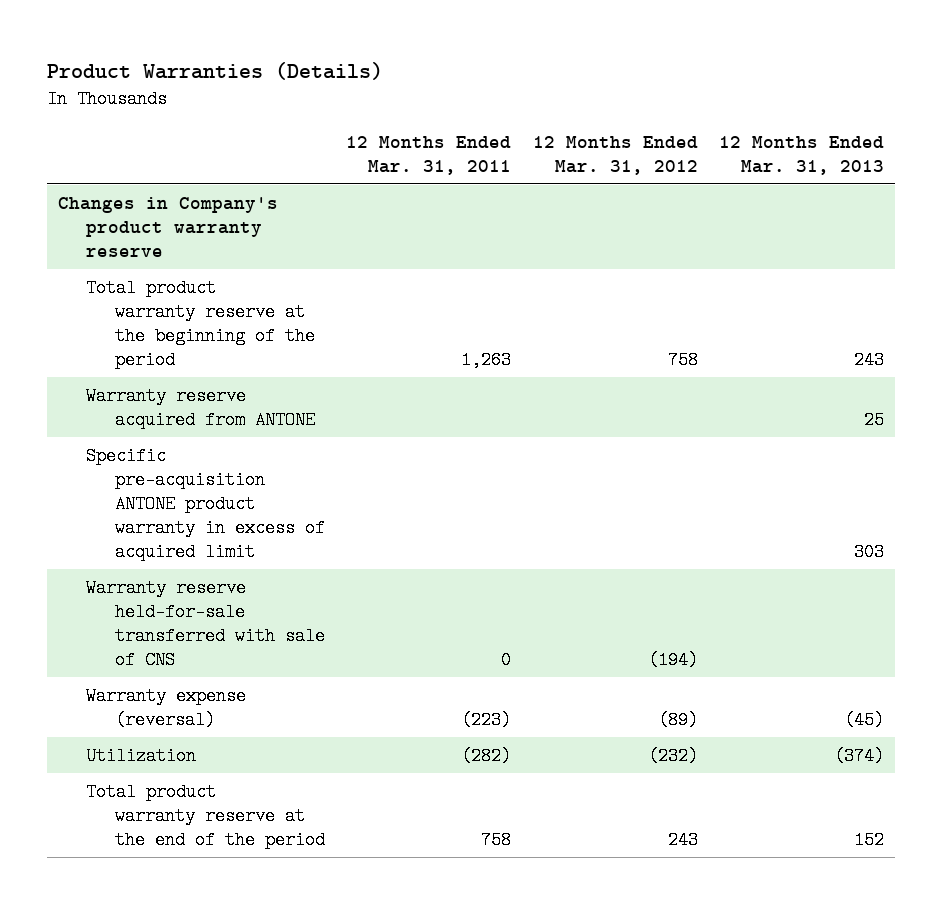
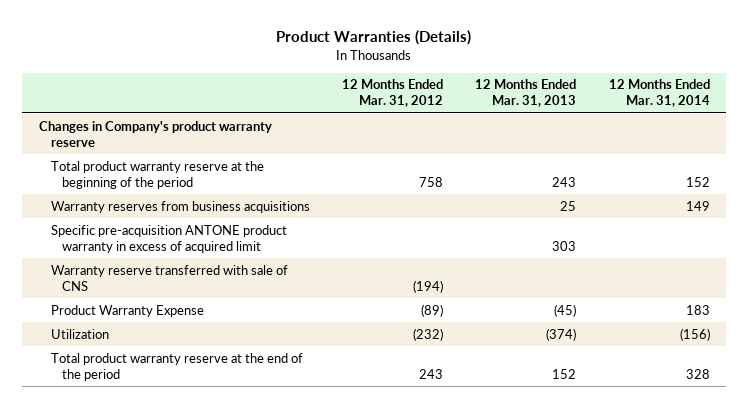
- | 12 Months Ended Mar. 31, 2011 | 12 Months Ended Mar. 31, 2012 | 12 Months Ended Mar. 31, 2013
+ | 12 Months Ended Mar. 31, 2012 | 12 Months Ended Mar. 31, 2013 | 12 Months Ended Mar. 31, 2014
- Warranty reserve acquired from ANTONE | | | 25
+ Warranty reserves from business acquisitions | | 25 | 149
- Warranty reserve held-for-sale transferred with sale of CNS | 0 | (194) |
- Warranty expense (reversal) | (223) | (89) | (45)
+ Warranty reserve transferred with sale of CNS | (194) | |
+ Product Warranty Expense | (89) | (45) | 183

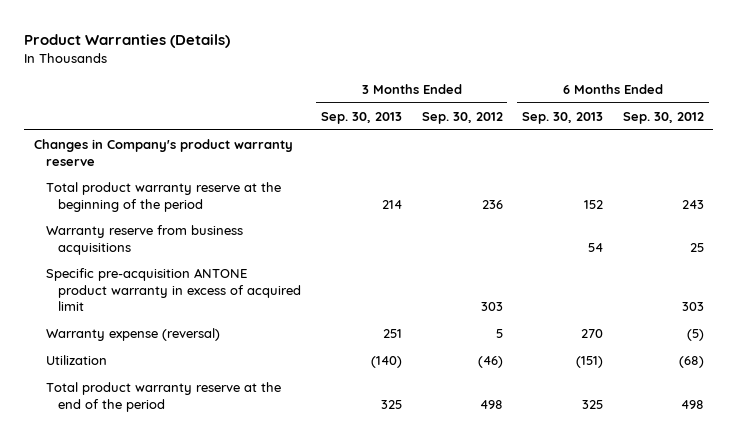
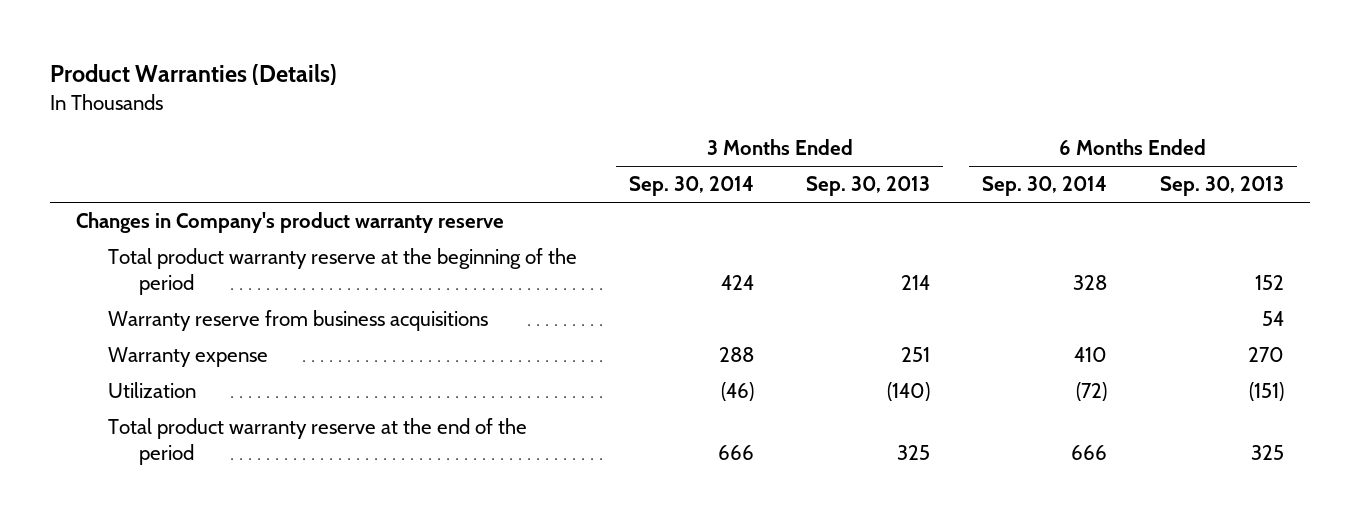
- | 3 Months Ended Sep. 30, 2013 | 3 Months Ended Sep. 30, 2012 | 6 Months Ended Sep. 30, 2013 | 6 Months Ended Sep. 30, 2012
+ | 3 Months Ended Sep. 30, 2014 | 3 Months Ended Sep. 30, 2013 | 6 Months Ended Sep. 30, 2014 | 6 Months Ended Sep. 30, 2013
- Specific pre-acquisition ANTONE product warranty in excess of acquired limit | | 303 | | 303
- Warranty expense (reversal) | 251 | 5 | 270 | (5)
+ Warranty expense | 288 | 251 | 410 | 270

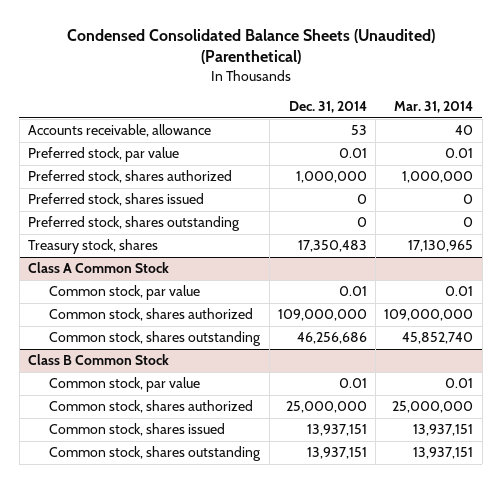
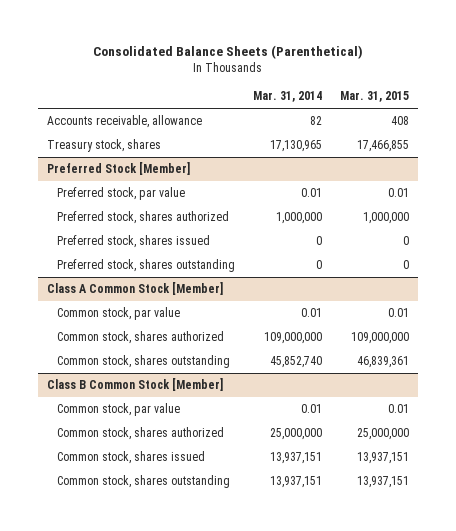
- Condensed Consolidated Balance Sheets (Unaudited) (Parenthetical)
+ Consolidated Balance Sheets (Parenthetical)
- | Dec. 31, 2014 | Mar. 31, 2014
+ | Mar. 31, 2014 | Mar. 31, 2015
- Accounts receivable, allowance | 53 | 40
+ Accounts receivable, allowance | 82 | 408
moved up: Treasury stock, shares | 17,130,965 | 17,466,855
+ Preferred Stock [Member]
- Class A Common Stock
+ Class A Common Stock [Member]
- Class B Common Stock
+ Class B Common Stock [Member]

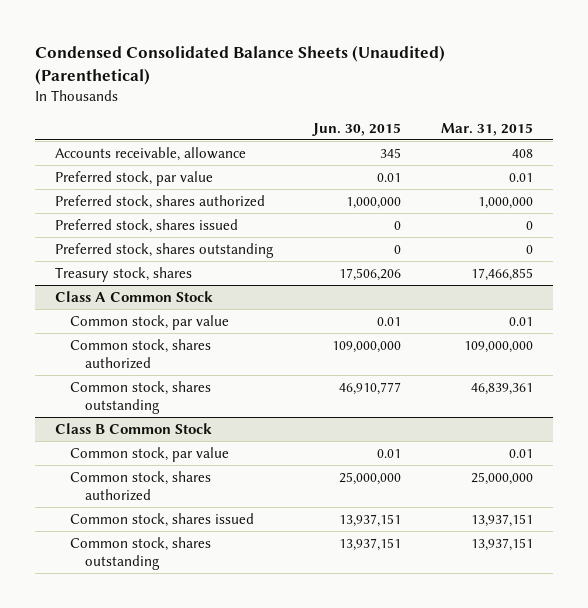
- Consolidated Balance Sheets (Parenthetical)
+ Condensed Consolidated Balance Sheets (Unaudited) (Parenthetical)
- | Mar. 31, 2014 | Mar. 31, 2015
+ | Jun. 30, 2015 | Mar. 31, 2015
- Preferred Stock [Member]
- Class A Common Stock [Member]
moved down: Treasury stock, shares | 17,506,206 | 17,466,855
+ Class A Common Stock
- Class B Common Stock [Member]
+ Class B Common Stock

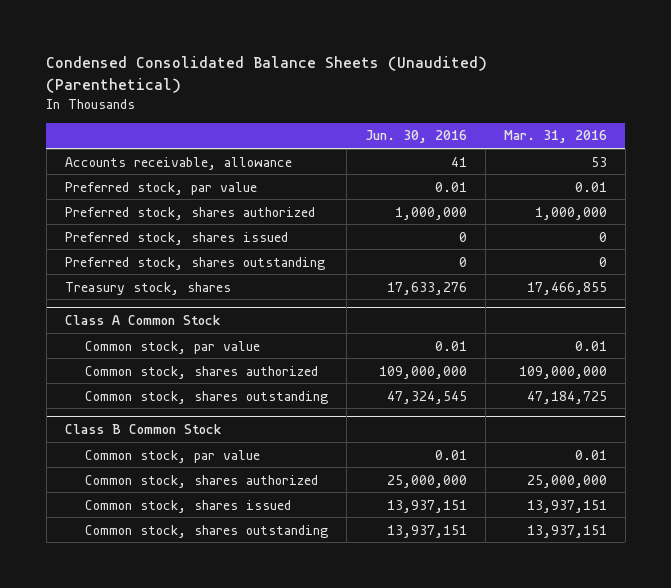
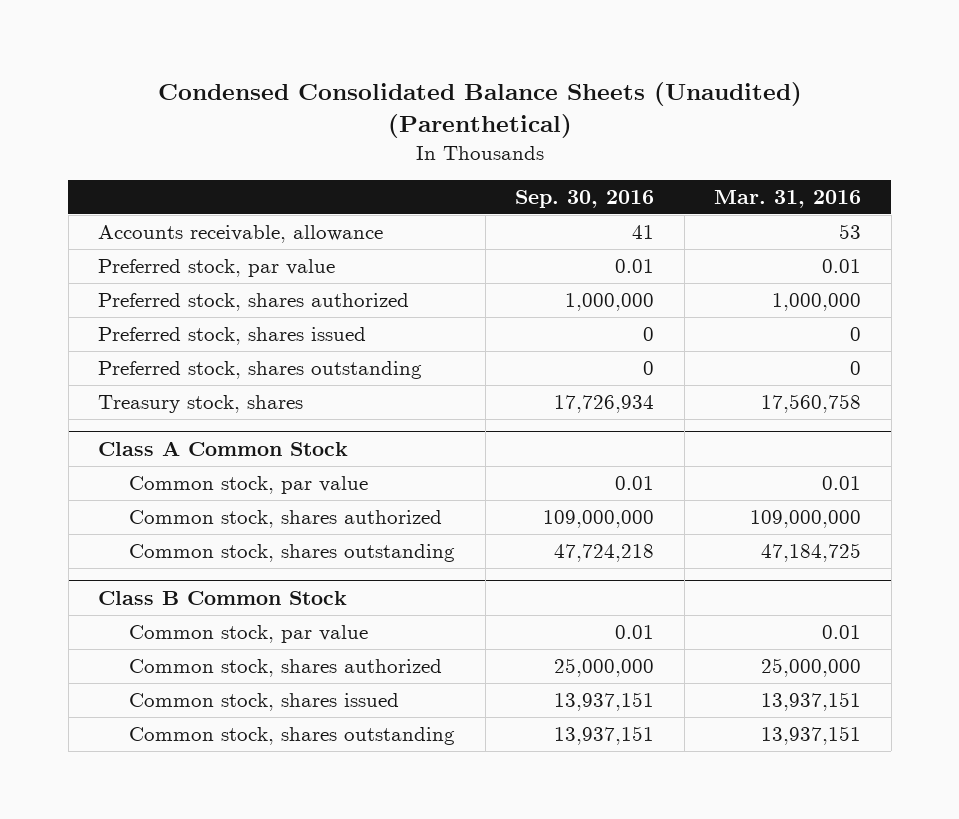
- | Jun. 30, 2016 | Mar. 31, 2016
+ | Sep. 30, 2016 | Mar. 31, 2016
- Treasury stock, shares | 17,633,276 | 17,466,855
+ Treasury stock, shares | 17,726,934 | 17,560,758

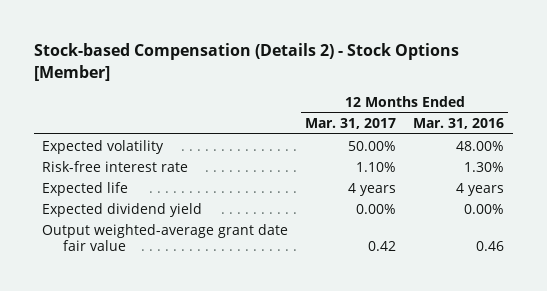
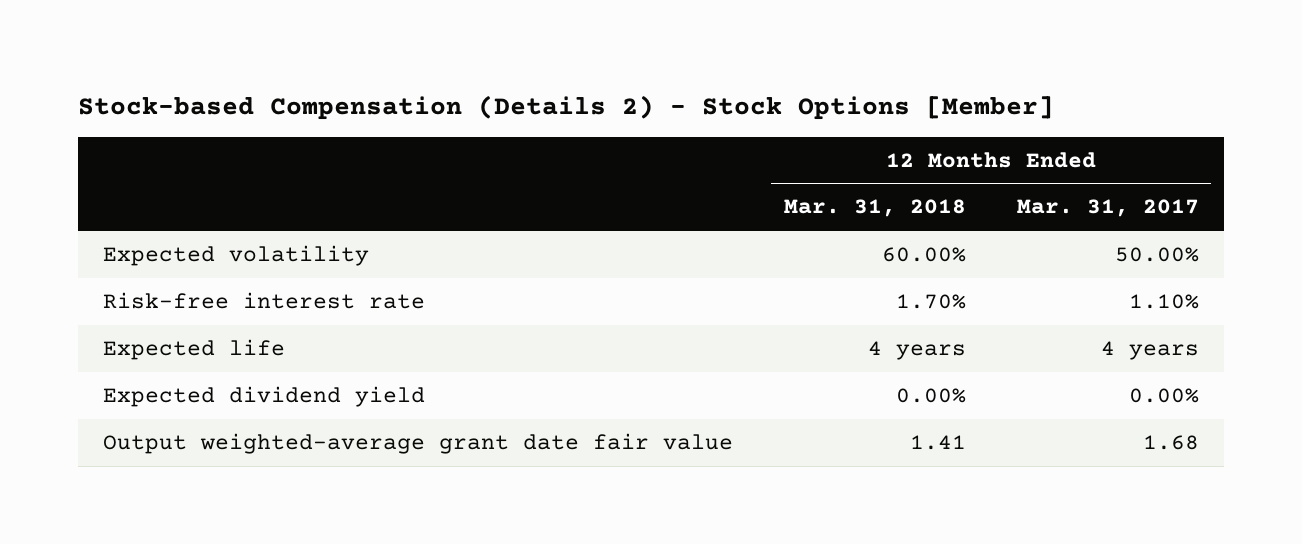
- | 12 Months Ended Mar. 31, 2017 | 12 Months Ended Mar. 31, 2016
+ | 12 Months Ended Mar. 31, 2018 | 12 Months Ended Mar. 31, 2017
- Output weighted-average grant date fair value | 0.42 | 0.46
+ Output weighted-average grant date fair value | 1.41 | 1.68

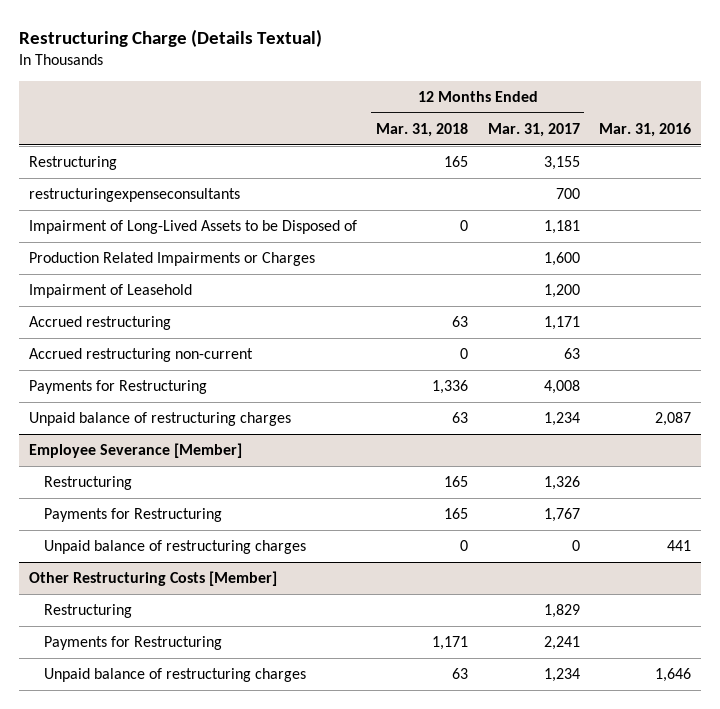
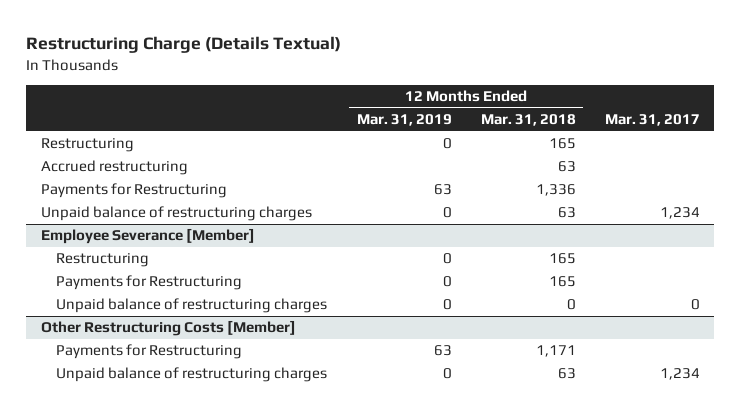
- | 12 Months Ended Mar. 31, 2018 | 12 Months Ended Mar. 31, 2017 | Mar. 31, 2016
+ | 12 Months Ended Mar. 31, 2019 | 12 Months Ended Mar. 31, 2018 | Mar. 31, 2017
- restructuringexpenseconsultants | | 700 |
- Impairment of Long-Lived Assets to be Disposed of | 0 | 1,181 |
- Production Related Impairments or Charges | | 1,600 |
- Impairment of Leasehold | | 1,200 |
- Accrued restructuring non-current | 0 | 63 |
@ Other Restructuring Costs [Member]
- Restructuring | | 1,829 |

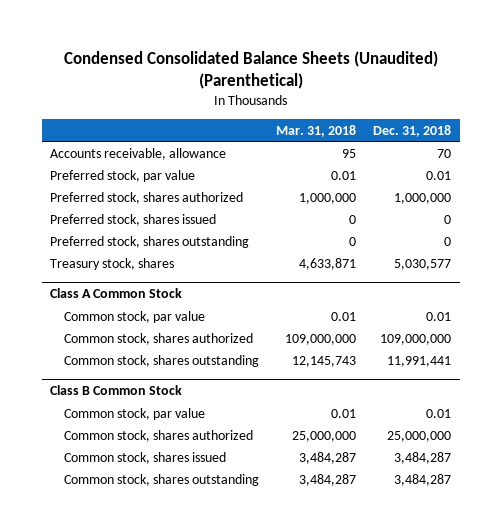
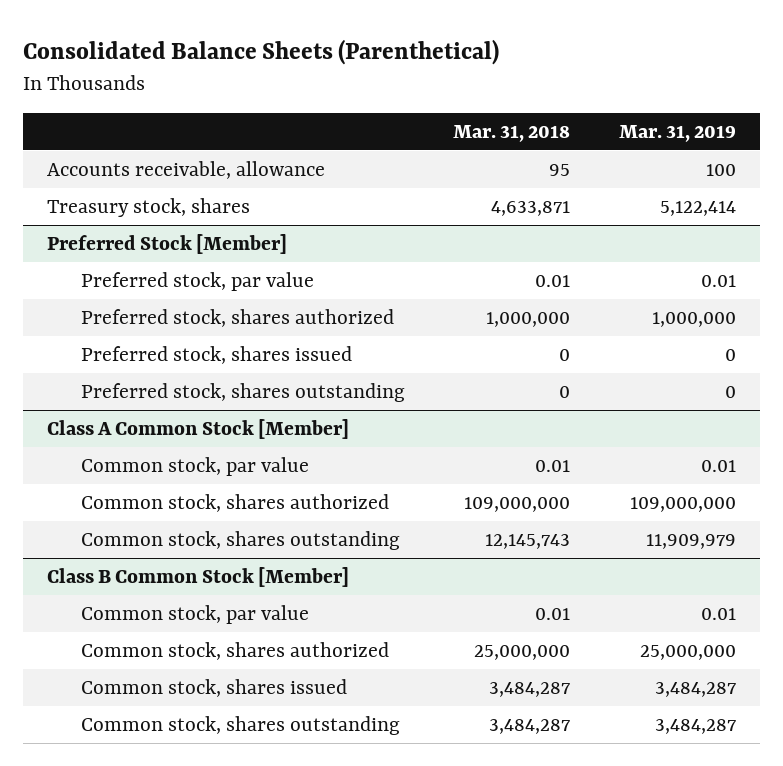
- Condensed Consolidated Balance Sheets (Unaudited) (Parenthetical)
+ Consolidated Balance Sheets (Parenthetical)
- | Mar. 31, 2018 | Dec. 31, 2018
+ | Mar. 31, 2018 | Mar. 31, 2019
moved up: Treasury stock, shares | 4,633,871 | 5,122,414
+ Preferred Stock [Member]
- Class A Common Stock
+ Class A Common Stock [Member]
- Class B Common Stock
+ Class B Common Stock [Member]

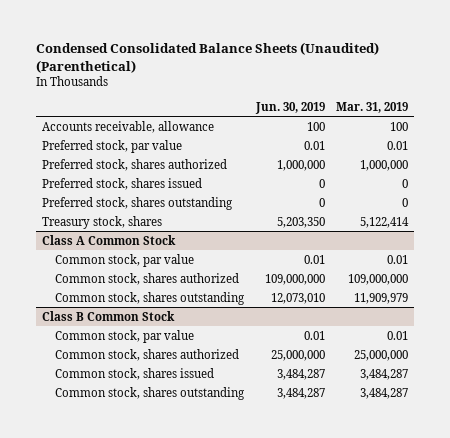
- Consolidated Balance Sheets (Parenthetical)
+ Condensed Consolidated Balance Sheets (Unaudited) (Parenthetical)
- | Mar. 31, 2018 | Mar. 31, 2019
+ | Jun. 30, 2019 | Mar. 31, 2019
- Preferred Stock [Member]
- Class A Common Stock [Member]
moved down: Treasury stock, shares | 5,203,350 | 5,122,414
+ Class A Common Stock
- Class B Common Stock [Member]
+ Class B Common Stock

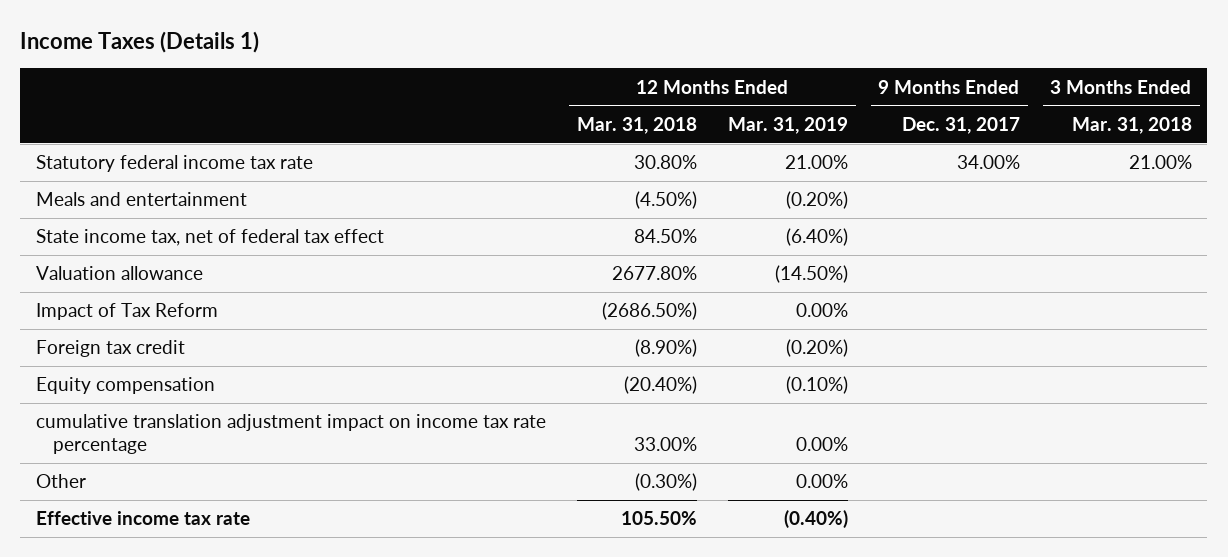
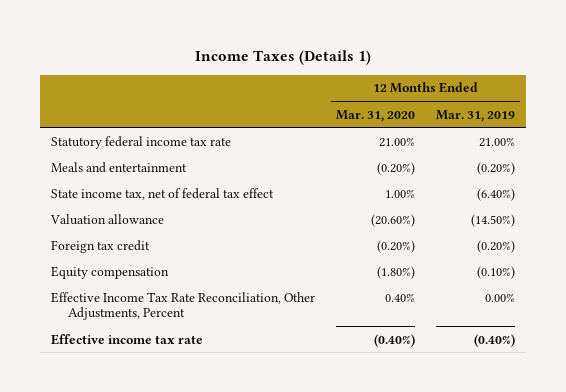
- | 12 Months Ended Mar. 31, 2018 | 12 Months Ended Mar. 31, 2019 | 9 Months Ended Dec. 31, 2017 | 3 Months Ended Mar. 31, 2018
+ | 12 Months Ended Mar. 31, 2020 | 12 Months Ended Mar. 31, 2019
- Impact of Tax Reform | (2686.50%) | 0.00% | |
- cumulative translation adjustment impact on income tax rate percentage | 33.00% | 0.00% | |
- Other | (0.30%) | 0.00% | |
+ Effective Income Tax Rate Reconciliation, Other Adjustments, Percent | 0.40% | 0.00%

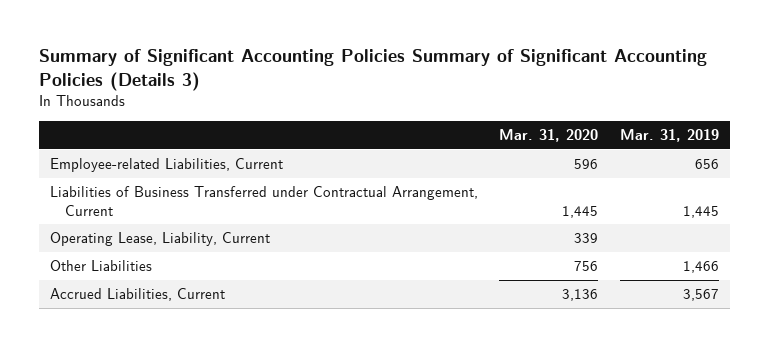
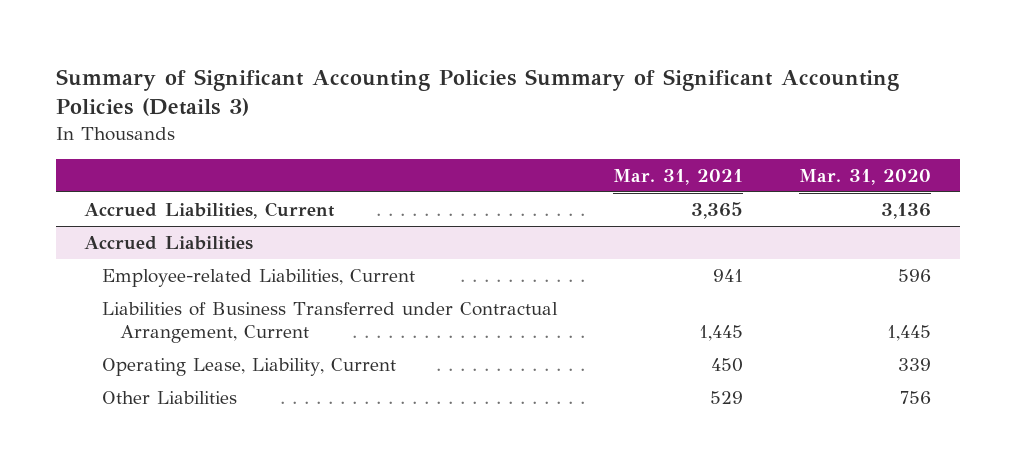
- | Mar. 31, 2020 | Mar. 31, 2019
+ | Mar. 31, 2021 | Mar. 31, 2020
moved up: Accrued Liabilities, Current | 3,365 | 3,136
+ Accrued Liabilities

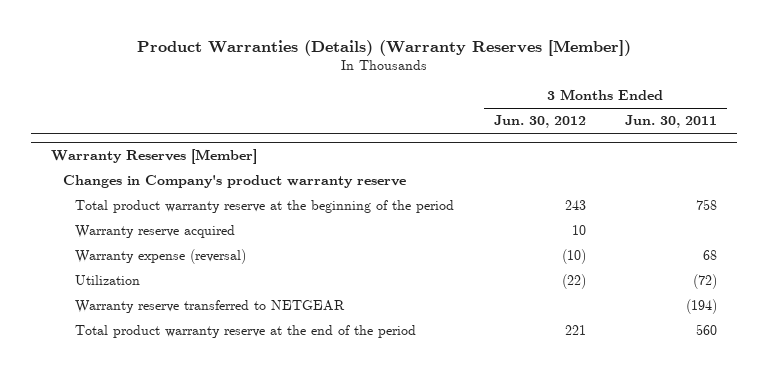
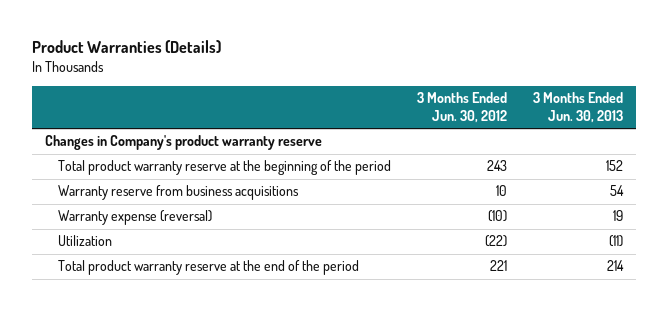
- Product Warranties (Details) (Warranty Reserves [Member])
+ Product Warranties (Details)
- | 3 Months Ended Jun. 30, 2012 | 3 Months Ended Jun. 30, 2011
+ | 3 Months Ended Jun. 30, 2012 | 3 Months Ended Jun. 30, 2013
- Warranty Reserves [Member]
- Warranty reserve acquired | 10 |
+ Warranty reserve from business acquisitions | 10 | 54
- Warranty reserve transferred to NETGEAR | | (194)

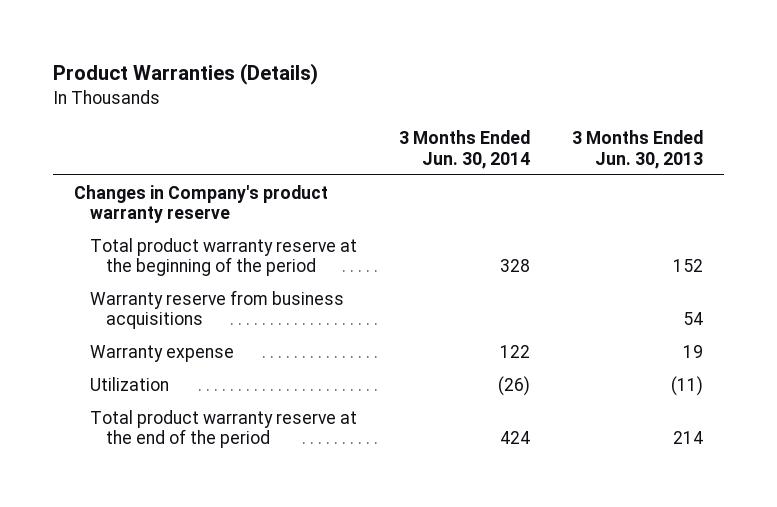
- | 3 Months Ended Jun. 30, 2012 | 3 Months Ended Jun. 30, 2013
+ | 3 Months Ended Jun. 30, 2014 | 3 Months Ended Jun. 30, 2013
- Warranty expense (reversal) | (10) | 19
+ Warranty expense | 122 | 19

